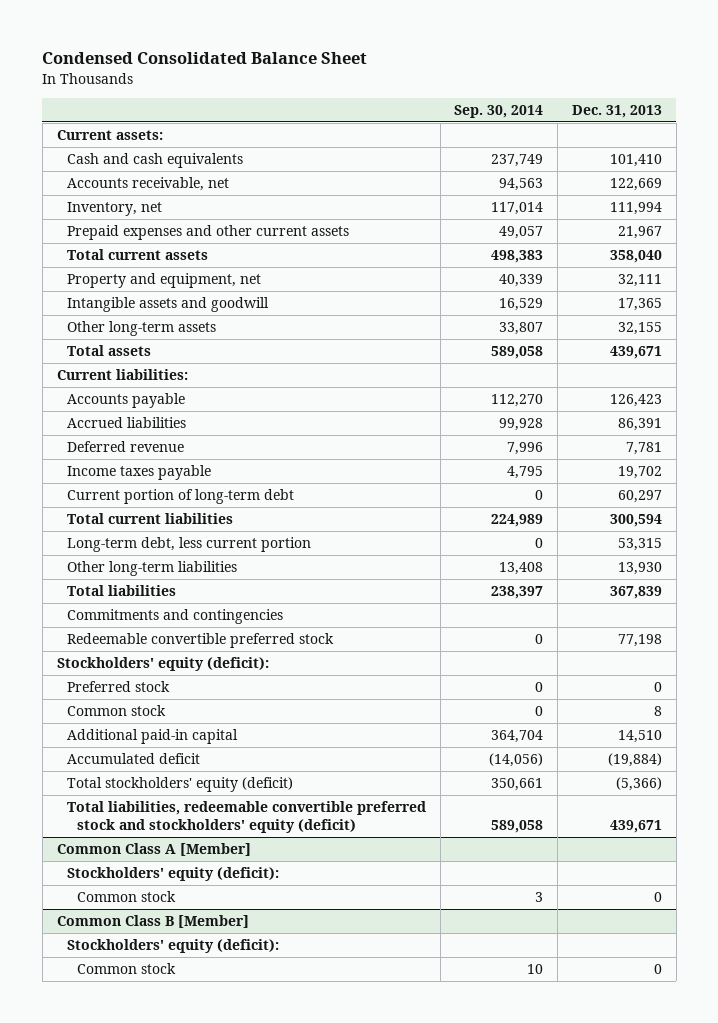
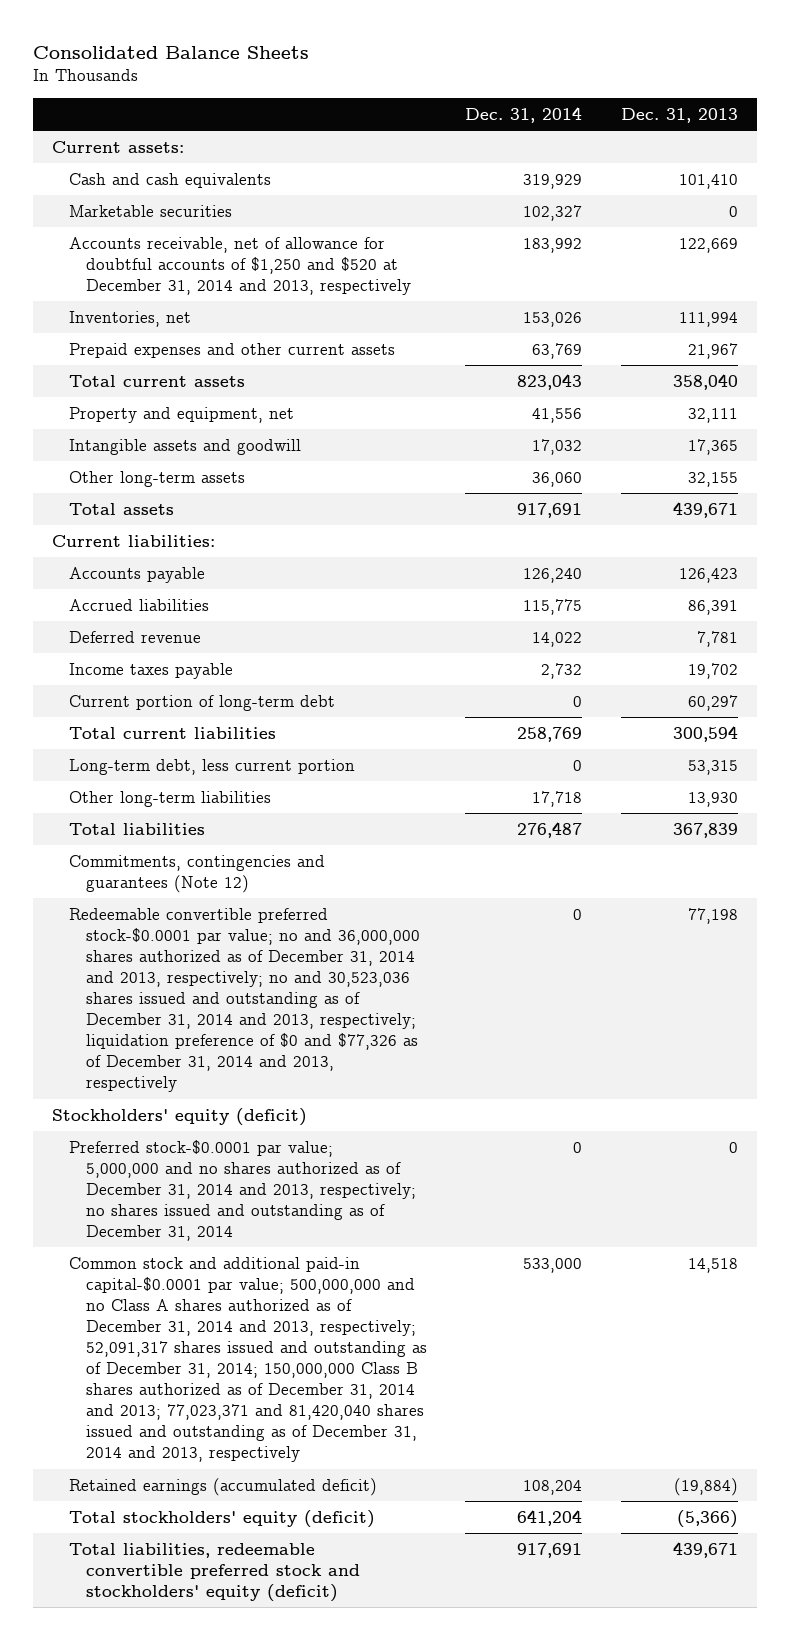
- Condensed Consolidated Balance Sheet
+ Consolidated Balance Sheets
- | Sep. 30, 2014 | Dec. 31, 2013
+ | Dec. 31, 2014 | Dec. 31, 2013
- Accounts receivable, net | 94,563 | 122,669
- Inventory, net | 117,014 | 111,994
+ Marketable securities | 102,327 | 0
+ Accounts receivable, net of allowance for doubtful accounts of $1,250 and $520 at December 31, 2014 and 2013, respectively | 183,992 | 122,669
+ Inventories, net | 153,026 | 111,994
- Commitments and contingencies
- Redeemable convertible preferred stock | 0 | 77,198
- Stockholders' equity (deficit):
- Preferred stock | 0 | 0
- Common stock | 0 | 8
- Additional paid-in capital | 364,704 | 14,510
- Accumulated deficit | (14,056) | (19,884)
+ Commitments, contingencies and guarantees (Note 12)
+ Redeemable convertible preferred stock-$0.0001 par value; no and 36,000,000 shares authorized as of December 31, 2014 and 2013, respectively; no and 30,523,036 shares issued and outstanding as of December 31, 2014 and 2013, respectively; liquidation preference of $0 and $77,326 as of December 31, 2014 and 2013, respectively | 0 | 77,198
+ Stockholders' equity (deficit)
+ Preferred stock-$0.0001 par value; 5,000,000 and no shares authorized as of December 31, 2014 and 2013, respectively; no shares issued and outstanding as of December 31, 2014 | 0 | 0
+ Common stock and additional paid-in capital-$0.0001 par value; 500,000,000 and no Class A shares authorized as of December 31, 2014 and 2013, respectively; 52,091,317 shares issued and outstanding as of December 31, 2014; 150,000,000 Class B shares authorized as of December 31, 2014 and 2013; 77,023,371 and 81,420,040 shares issued and outstanding as of December 31, 2014 and 2013, respectively | 533,000 | 14,518
+ Retained earnings (accumulated deficit) | 108,204 | (19,884)
- Common Class A [Member]
- Stockholders' equity (deficit):
- Common stock | 3 | 0
- Common Class B [Member]
- Stockholders' equity (deficit):
- Common stock | 10 | 0

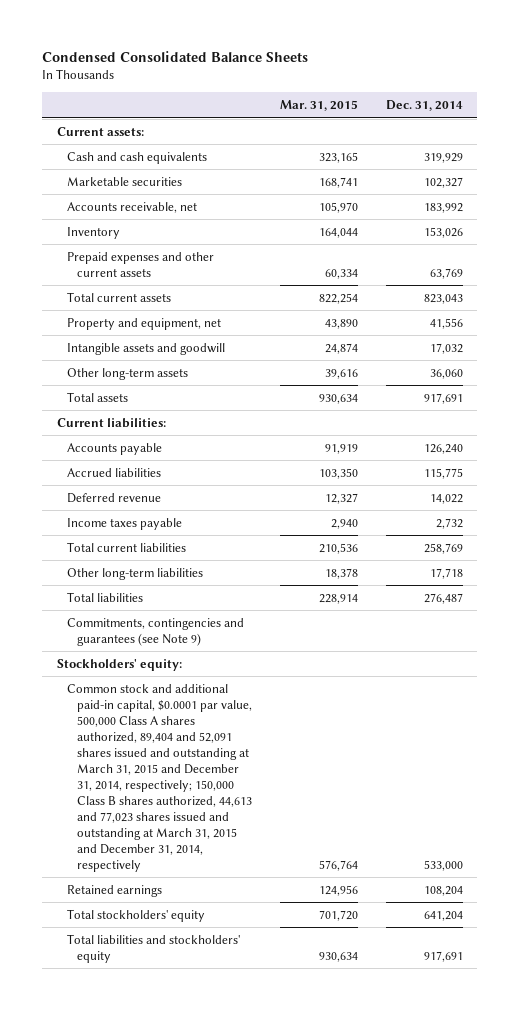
- Consolidated Balance Sheets
+ Condensed Consolidated Balance Sheets
- | Dec. 31, 2014 | Dec. 31, 2013
+ | Mar. 31, 2015 | Dec. 31, 2014
- Accounts receivable, net of allowance for doubtful accounts of $1,250 and $520 at December 31, 2014 and 2013, respectively | 183,992 | 122,669
- Inventories, net | 153,026 | 111,994
+ Accounts receivable, net | 105,970 | 183,992
+ Inventory | 164,044 | 153,026
- Current portion of long-term debt | 0 | 60,297
- Long-term debt, less current portion | 0 | 53,315
- Commitments, contingencies and guarantees (Note 12)
- Redeemable convertible preferred stock-$0.0001 par value; no and 36,000,000 shares authorized as of December 31, 2014 and 2013, respectively; no and 30,523,036 shares issued and outstanding as of December 31, 2014 and 2013, respectively; liquidation preference of $0 and $77,326 as of December 31, 2014 and 2013, respectively | 0 | 77,198
- Stockholders' equity (deficit)
- Preferred stock-$0.0001 par value; 5,000,000 and no shares authorized as of December 31, 2014 and 2013, respectively; no shares issued and outstanding as of December 31, 2014 | 0 | 0
- Common stock and additional paid-in capital-$0.0001 par value; 500,000,000 and no Class A shares authorized as of December 31, 2014 and 2013, respectively; 52,091,317 shares issued and outstanding as of December 31, 2014; 150,000,000 Class B shares authorized as of December 31, 2014 and 2013; 77,023,371 and 81,420,040 shares issued and outstanding as of December 31, 2014 and 2013, respectively | 533,000 | 14,518
- Retained earnings (accumulated deficit) | 108,204 | (19,884)
- Total stockholders' equity (deficit) | 641,204 | (5,366)
- Total liabilities, redeemable convertible preferred stock and stockholders' equity (deficit) | 917,691 | 439,671
+ Commitments, contingencies and guarantees (see Note 9)
+ Stockholders' equity:
+ Common stock and additional paid-in capital, $0.0001 par value, 500,000 Class A shares authorized, 89,404 and 52,091 shares issued and outstanding at March 31, 2015 and December 31, 2014, respectively; 150,000 Class B shares authorized, 44,613 and 77,023 shares issued and outstanding at March 31, 2015 and December 31, 2014, respectively | 576,764 | 533,000
+ Retained earnings | 124,956 | 108,204
+ Total stockholders' equity | 701,720 | 641,204
+ Total liabilities and stockholders' equity | 930,634 | 917,691

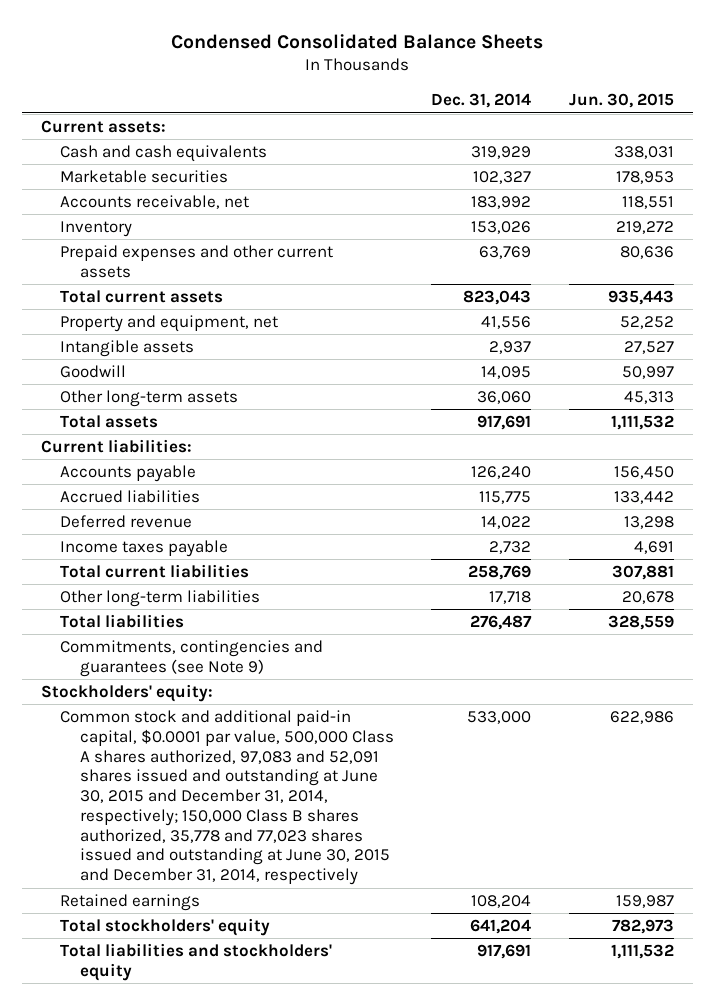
- | Mar. 31, 2015 | Dec. 31, 2014
+ | Dec. 31, 2014 | Jun. 30, 2015
- Intangible assets and goodwill | 24,874 | 17,032
+ Intangible assets | 2,937 | 27,527
+ Goodwill | 14,095 | 50,997
- Common stock and additional paid-in capital, $0.0001 par value, 500,000 Class A shares authorized, 89,404 and 52,091 shares issued and outstanding at March 31, 2015 and December 31, 2014, respectively; 150,000 Class B shares authorized, 44,613 and 77,023 shares issued and outstanding at March 31, 2015 and December 31, 2014, respectively | 576,764 | 533,000
+ Common stock and additional paid-in capital, $0.0001 par value, 500,000 Class A shares authorized, 97,083 and 52,091 shares issued and outstanding at June 30, 2015 and December 31, 2014, respectively; 150,000 Class B shares authorized, 35,778 and 77,023 shares issued and outstanding at June 30, 2015 and December 31, 2014, respectively | 533,000 | 622,986

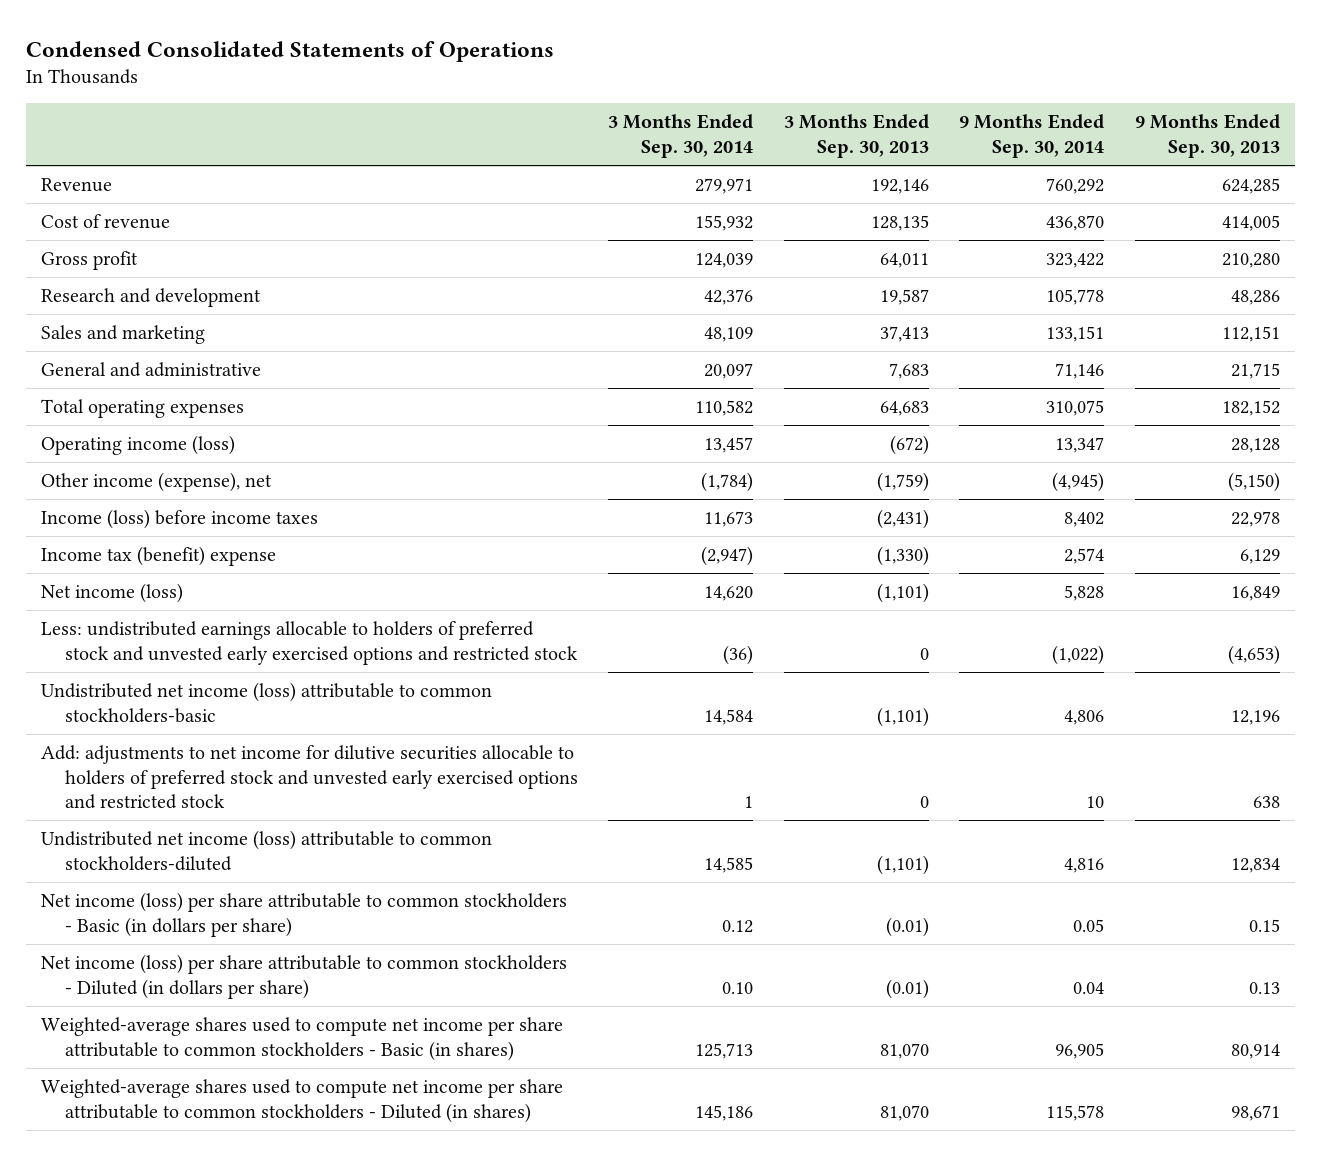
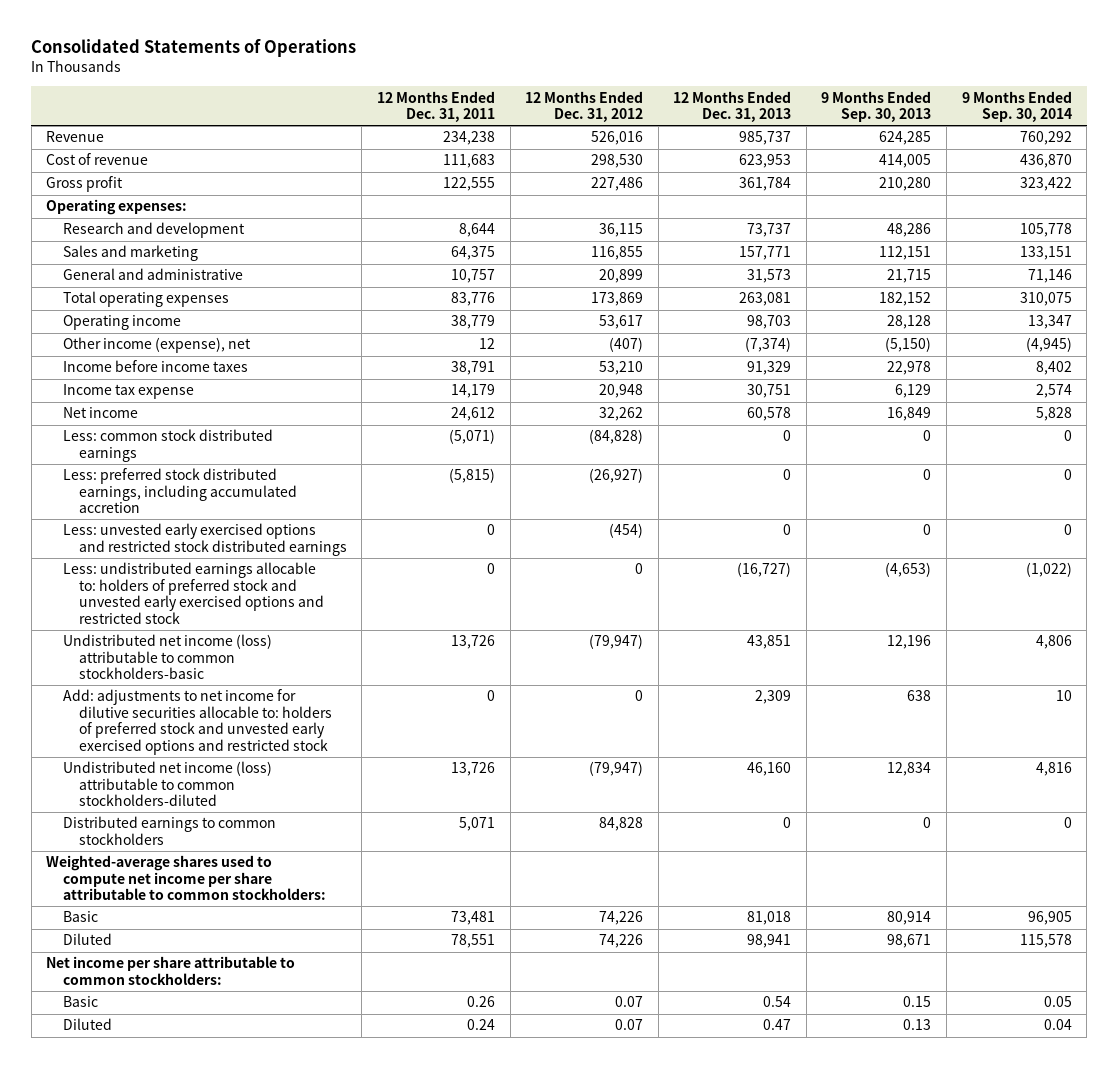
- Condensed Consolidated Statements of Operations
+ Consolidated Statements of Operations
- | 3 Months Ended Sep. 30, 2014 | 3 Months Ended Sep. 30, 2013 | 9 Months Ended Sep. 30, 2014 | 9 Months Ended Sep. 30, 2013
+ | 12 Months Ended Dec. 31, 2011 | 12 Months Ended Dec. 31, 2012 | 12 Months Ended Dec. 31, 2013 | 9 Months Ended Sep. 30, 2013 | 9 Months Ended Sep. 30, 2014
+ Operating expenses:
- Operating income (loss) | 13,457 | (672) | 13,347 | 28,128
+ Operating income | 38,779 | 53,617 | 98,703 | 28,128 | 13,347
- Income (loss) before income taxes | 11,673 | (2,431) | 8,402 | 22,978
- Income tax (benefit) expense | (2,947) | (1,330) | 2,574 | 6,129
- Net income (loss) | 14,620 | (1,101) | 5,828 | 16,849
- Less: undistributed earnings allocable to holders of preferred stock and unvested early exercised options and restricted stock | (36) | 0 | (1,022) | (4,653)
+ Income before income taxes | 38,791 | 53,210 | 91,329 | 22,978 | 8,402
+ Income tax expense | 14,179 | 20,948 | 30,751 | 6,129 | 2,574
+ Net income | 24,612 | 32,262 | 60,578 | 16,849 | 5,828
+ Less: common stock distributed earnings | (5,071) | (84,828) | 0 | 0 | 0
+ Less: preferred stock distributed earnings, including accumulated accretion | (5,815) | (26,927) | 0 | 0 | 0
+ Less: unvested early exercised options and restricted stock distributed earnings | 0 | (454) | 0 | 0 | 0
+ Less: undistributed earnings allocable to: holders of preferred stock and unvested early exercised options and restricted stock | 0 | 0 | (16,727) | (4,653) | (1,022)
- Add: adjustments to net income for dilutive securities allocable to holders of preferred stock and unvested early exercised options and restricted stock | 1 | 0 | 10 | 638
+ Add: adjustments to net income for dilutive securities allocable to: holders of preferred stock and unvested early exercised options and restricted stock | 0 | 0 | 2,309 | 638 | 10
- Net income (loss) per share attributable to common stockholders - Basic (in dollars per share) | 0.12 | (0.01) | 0.05 | 0.15
- Net income (loss) per share attributable to common stockholders - Diluted (in dollars per share) | 0.10 | (0.01) | 0.04 | 0.13
- Weighted-average shares used to compute net income per share attributable to common stockholders - Basic (in shares) | 125,713 | 81,070 | 96,905 | 80,914
- Weighted-average shares used to compute net income per share attributable to common stockholders - Diluted (in shares) | 145,186 | 81,070 | 115,578 | 98,671
+ Distributed earnings to common stockholders | 5,071 | 84,828 | 0 | 0 | 0
+ Weighted-average shares used to compute net income per share attributable to common stockholders:
+ Basic | 73,481 | 74,226 | 81,018 | 80,914 | 96,905
+ Diluted | 78,551 | 74,226 | 98,941 | 98,671 | 115,578
+ Net income per share attributable to common stockholders:
+ Basic | 0.26 | 0.07 | 0.54 | 0.15 | 0.05
+ Diluted | 0.24 | 0.07 | 0.47 | 0.13 | 0.04

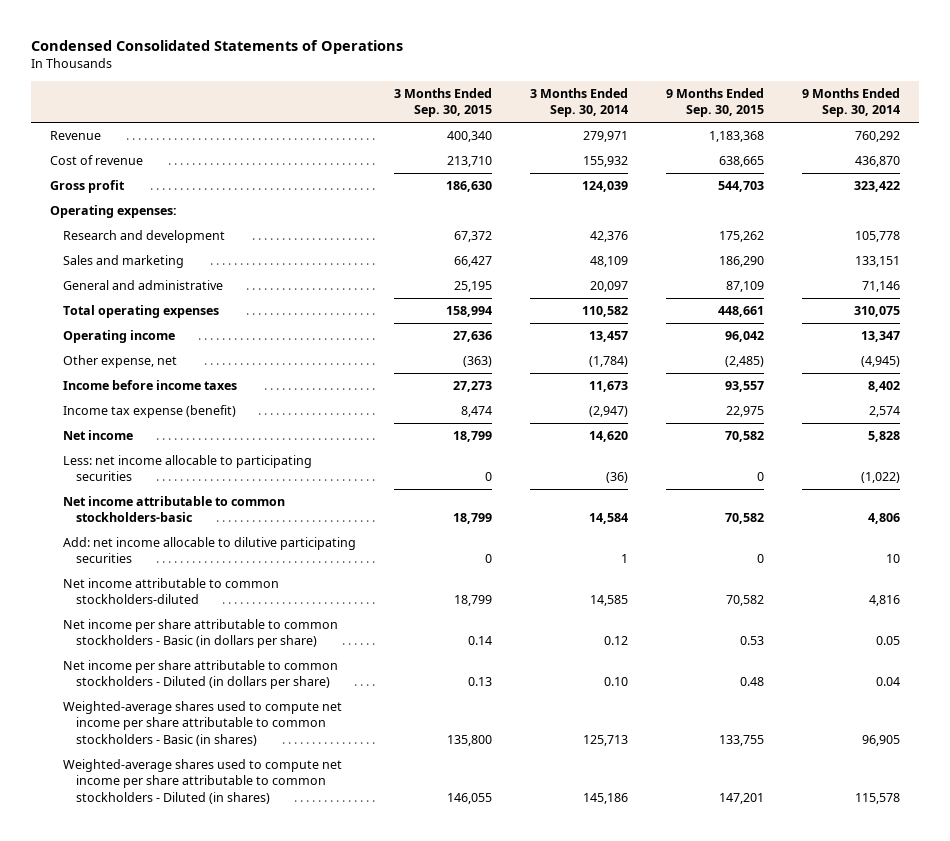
- Consolidated Statements of Operations
+ Condensed Consolidated Statements of Operations
- | 12 Months Ended Dec. 31, 2011 | 12 Months Ended Dec. 31, 2012 | 12 Months Ended Dec. 31, 2013 | 9 Months Ended Sep. 30, 2013 | 9 Months Ended Sep. 30, 2014
+ | 3 Months Ended Sep. 30, 2015 | 3 Months Ended Sep. 30, 2014 | 9 Months Ended Sep. 30, 2015 | 9 Months Ended Sep. 30, 2014
- Other income (expense), net | 12 | (407) | (7,374) | (5,150) | (4,945)
+ Other expense, net | (363) | (1,784) | (2,485) | (4,945)
- Income tax expense | 14,179 | 20,948 | 30,751 | 6,129 | 2,574
+ Income tax expense (benefit) | 8,474 | (2,947) | 22,975 | 2,574
- Less: common stock distributed earnings | (5,071) | (84,828) | 0 | 0 | 0
- Less: preferred stock distributed earnings, including accumulated accretion | (5,815) | (26,927) | 0 | 0 | 0
- Less: unvested early exercised options and restricted stock distributed earnings | 0 | (454) | 0 | 0 | 0
- Less: undistributed earnings allocable to: holders of preferred stock and unvested early exercised options and restricted stock | 0 | 0 | (16,727) | (4,653) | (1,022)
- Undistributed net income (loss) attributable to common stockholders-basic | 13,726 | (79,947) | 43,851 | 12,196 | 4,806
- Add: adjustments to net income for dilutive securities allocable to: holders of preferred stock and unvested early exercised options and restricted stock | 0 | 0 | 2,309 | 638 | 10
- Undistributed net income (loss) attributable to common stockholders-diluted | 13,726 | (79,947) | 46,160 | 12,834 | 4,816
- Distributed earnings to common stockholders | 5,071 | 84,828 | 0 | 0 | 0
- Weighted-average shares used to compute net income per share attributable to common stockholders:
- Basic | 73,481 | 74,226 | 81,018 | 80,914 | 96,905
- Diluted | 78,551 | 74,226 | 98,941 | 98,671 | 115,578
- Net income per share attributable to common stockholders:
- Basic | 0.26 | 0.07 | 0.54 | 0.15 | 0.05
- Diluted | 0.24 | 0.07 | 0.47 | 0.13 | 0.04
+ Less: net income allocable to participating securities | 0 | (36) | 0 | (1,022)
+ Net income attributable to common stockholders-basic | 18,799 | 14,584 | 70,582 | 4,806
+ Add: net income allocable to dilutive participating securities | 0 | 1 | 0 | 10
+ Net income attributable to common stockholders-diluted | 18,799 | 14,585 | 70,582 | 4,816
+ Net income per share attributable to common stockholders - Basic (in dollars per share) | 0.14 | 0.12 | 0.53 | 0.05
+ Net income per share attributable to common stockholders - Diluted (in dollars per share) | 0.13 | 0.10 | 0.48 | 0.04
+ Weighted-average shares used to compute net income per share attributable to common stockholders - Basic (in shares) | 135,800 | 125,713 | 133,755 | 96,905
+ Weighted-average shares used to compute net income per share attributable to common stockholders - Diluted (in shares) | 146,055 | 145,186 | 147,201 | 115,578

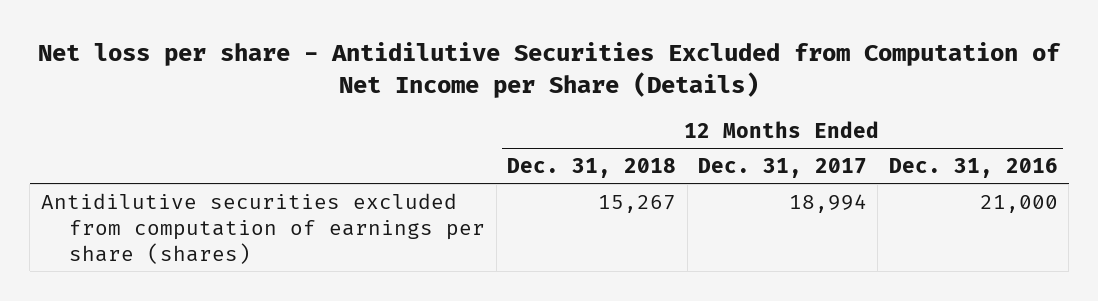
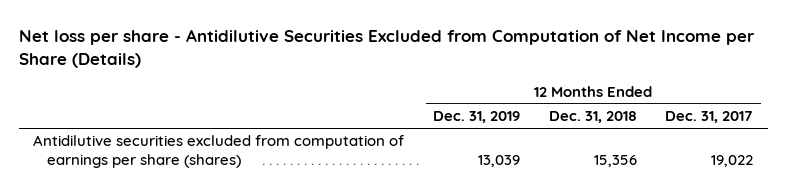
- | 12 Months Ended Dec. 31, 2018 | 12 Months Ended Dec. 31, 2017 | 12 Months Ended Dec. 31, 2016
+ | 12 Months Ended Dec. 31, 2019 | 12 Months Ended Dec. 31, 2018 | 12 Months Ended Dec. 31, 2017
- Antidilutive securities excluded from computation of earnings per share (shares) | 15,267 | 18,994 | 21,000
+ Antidilutive securities excluded from computation of earnings per share (shares) | 13,039 | 15,356 | 19,022

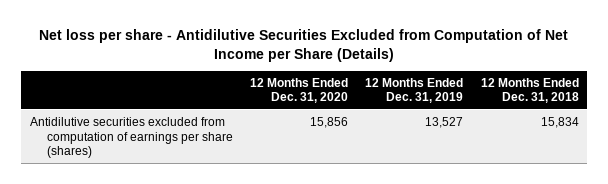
- | 12 Months Ended Dec. 31, 2019 | 12 Months Ended Dec. 31, 2018 | 12 Months Ended Dec. 31, 2017
+ | 12 Months Ended Dec. 31, 2020 | 12 Months Ended Dec. 31, 2019 | 12 Months Ended Dec. 31, 2018
- Antidilutive securities excluded from computation of earnings per share (shares) | 13,039 | 15,356 | 19,022
+ Antidilutive securities excluded from computation of earnings per share (shares) | 15,856 | 13,527 | 15,834

